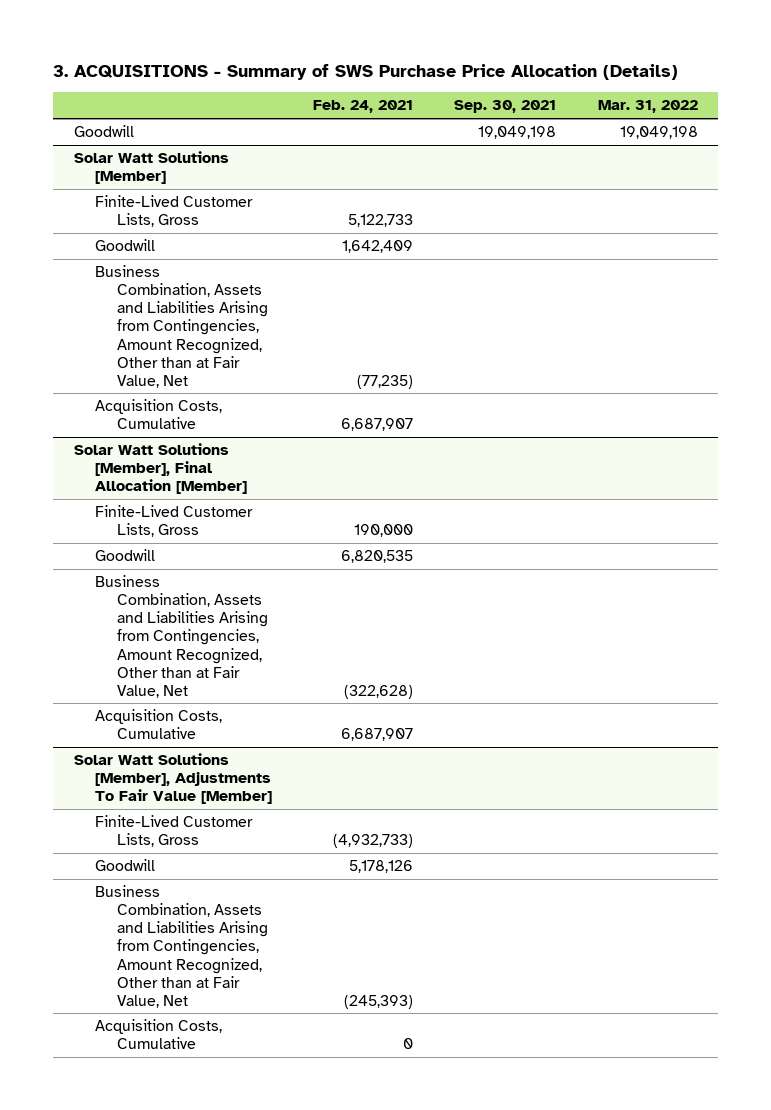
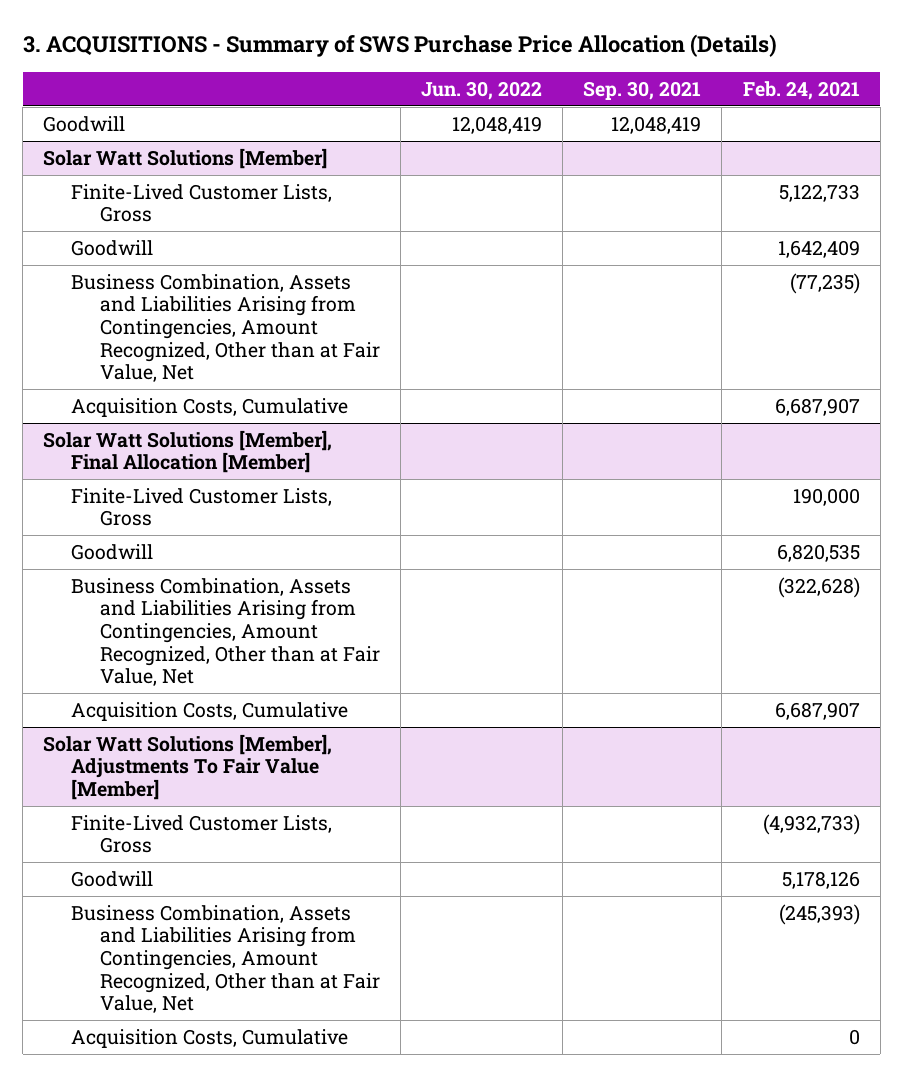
- | Feb. 24, 2021 | Sep. 30, 2021 | Mar. 31, 2022
+ | Jun. 30, 2022 | Sep. 30, 2021 | Feb. 24, 2021
- Goodwill | | 19,049,198 | 19,049,198
+ Goodwill | 12,048,419 | 12,048,419 |

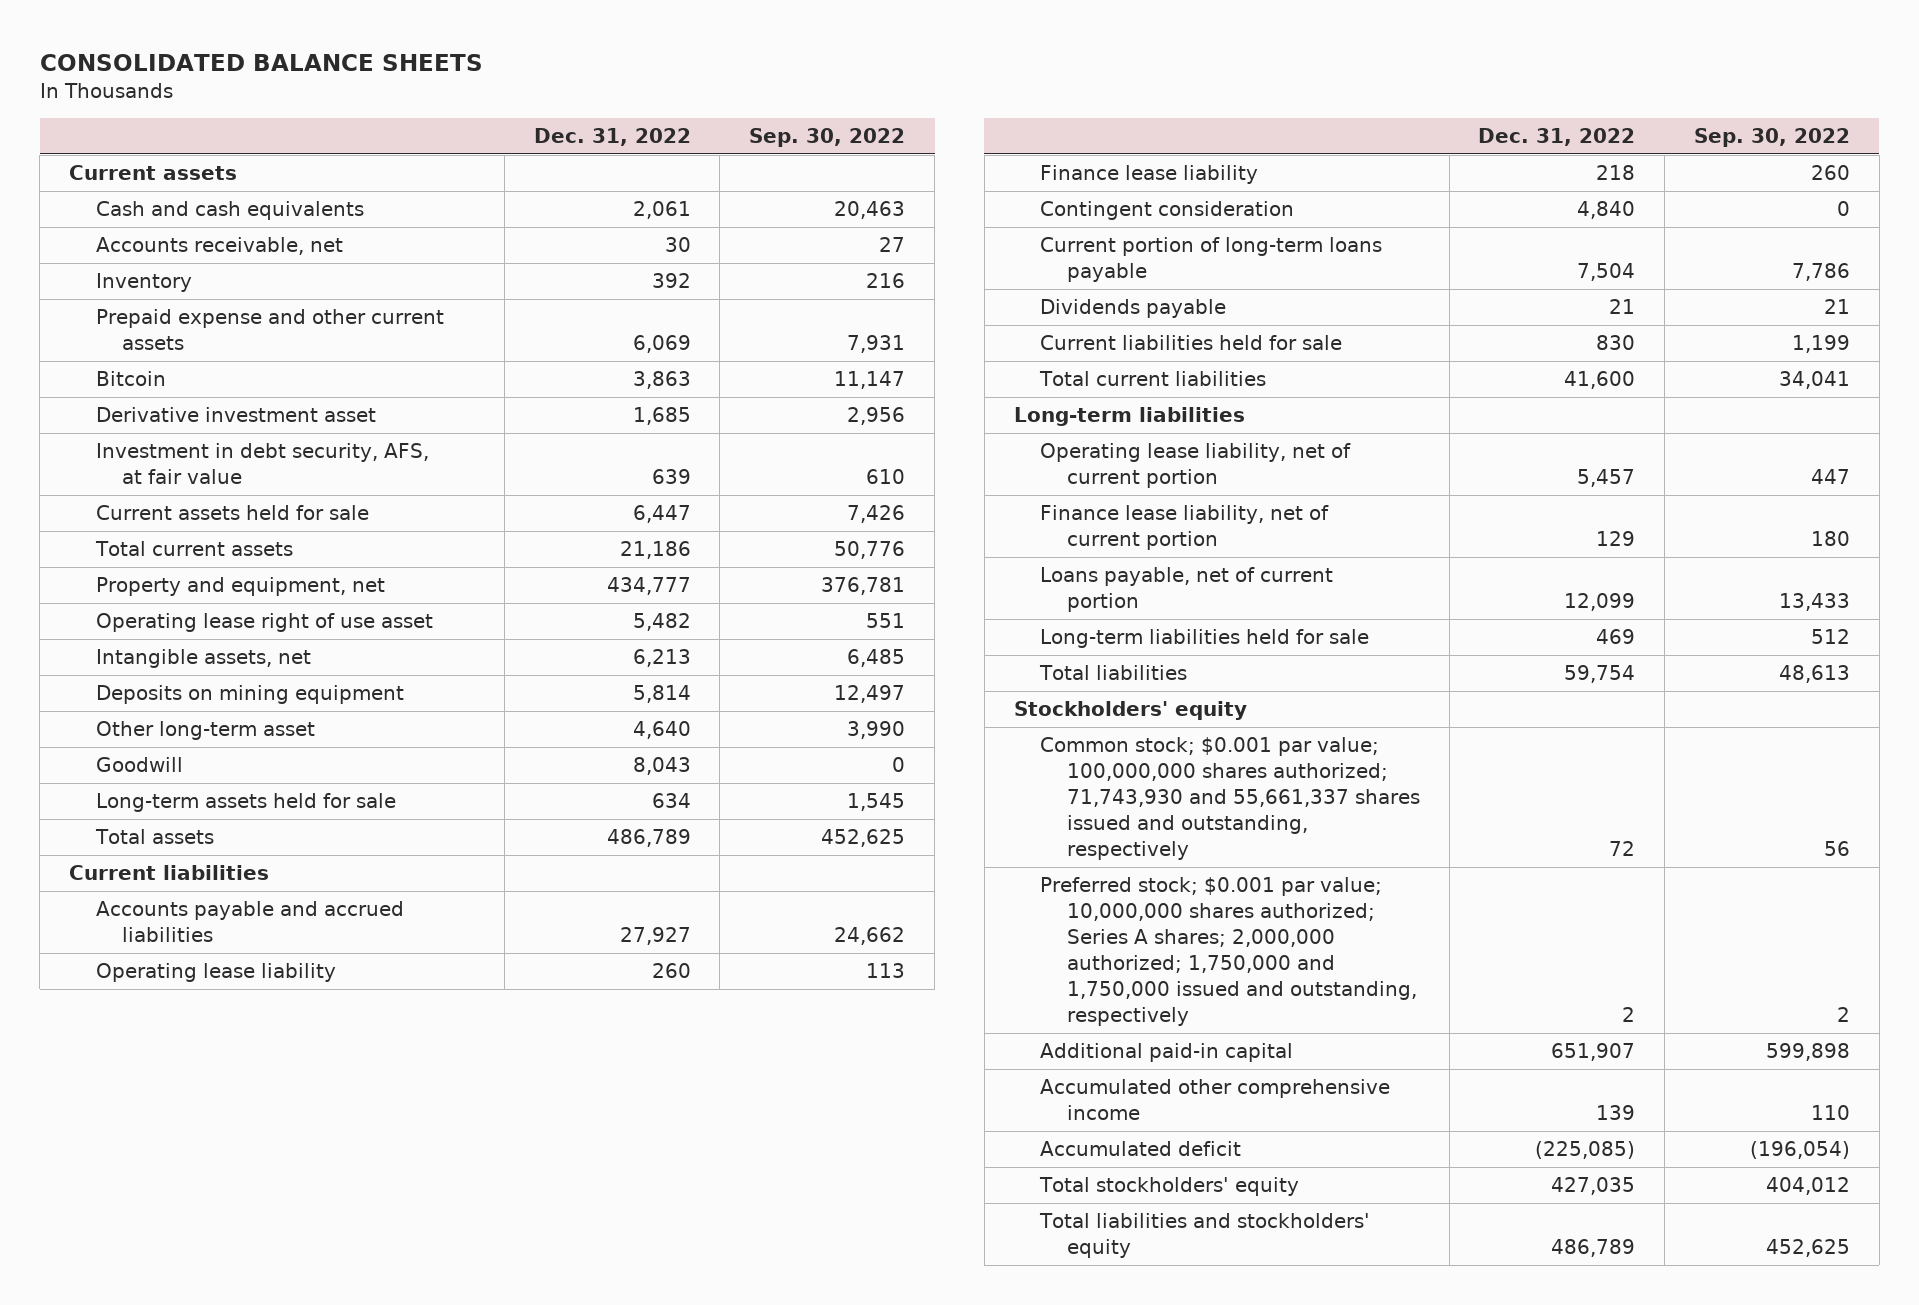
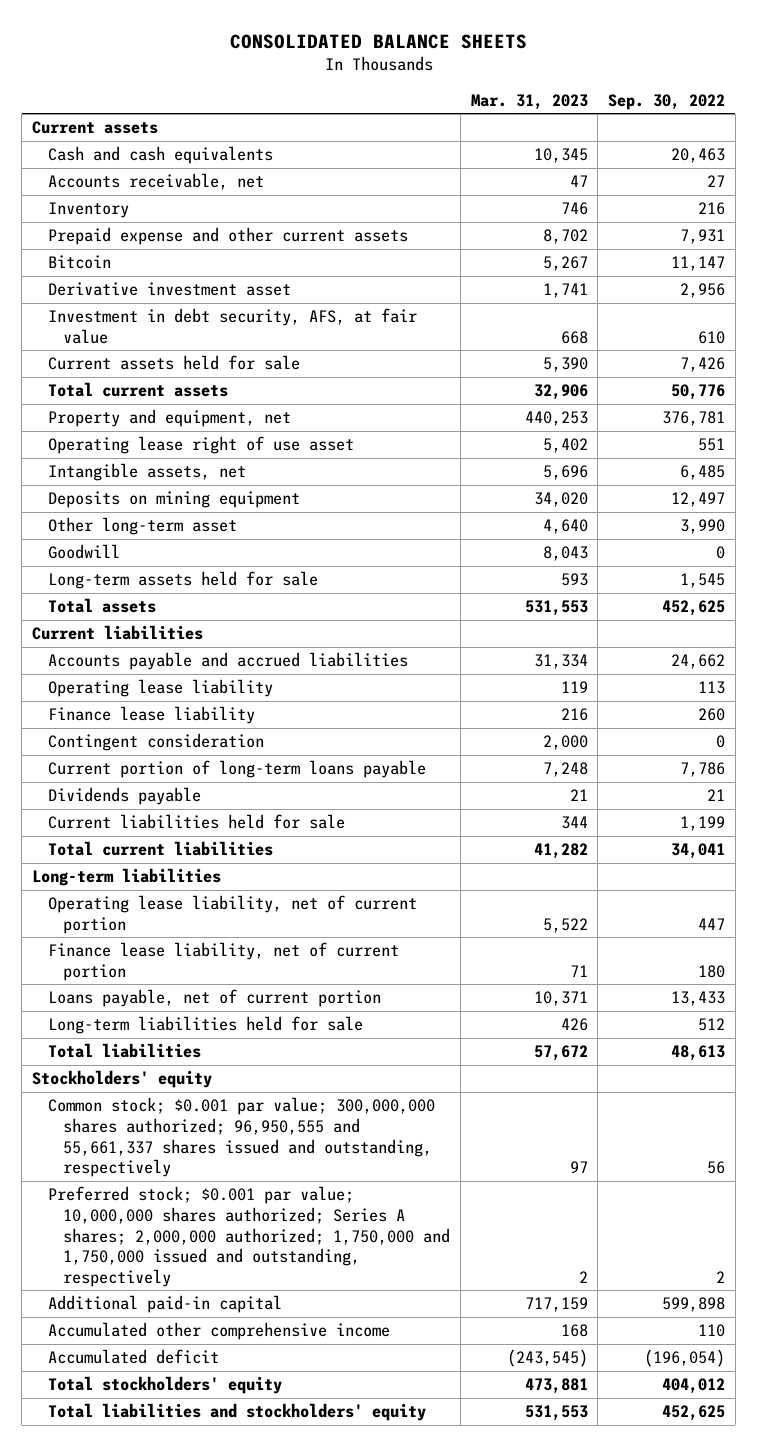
- | Dec. 31, 2022 | Sep. 30, 2022
+ | Mar. 31, 2023 | Sep. 30, 2022
- Common stock; $0.001 par value; 100,000,000 shares authorized; 71,743,930 and 55,661,337 shares issued and outstanding, respectively | 72 | 56
+ Common stock; $0.001 par value; 300,000,000 shares authorized; 96,950,555 and 55,661,337 shares issued and outstanding, respectively | 97 | 56

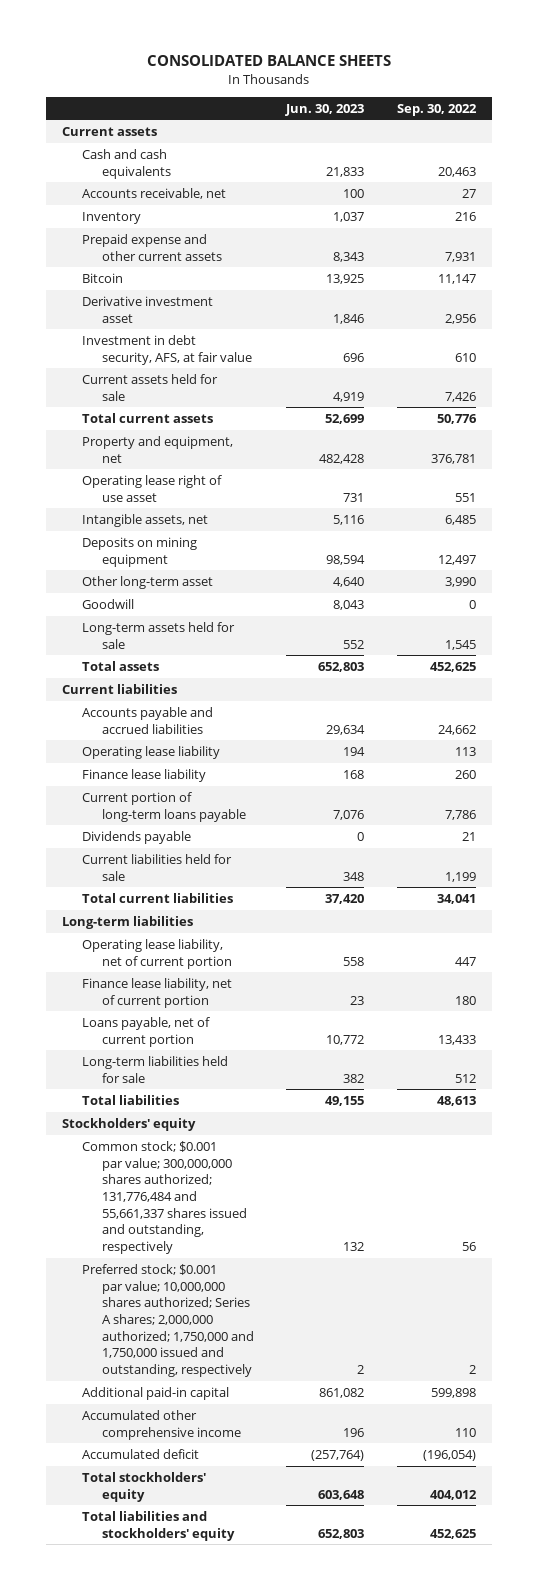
- | Mar. 31, 2023 | Sep. 30, 2022
+ | Jun. 30, 2023 | Sep. 30, 2022
- Contingent consideration | 2,000 | 0
- Common stock; $0.001 par value; 300,000,000 shares authorized; 96,950,555 and 55,661,337 shares issued and outstanding, respectively | 97 | 56
+ Common stock; $0.001 par value; 300,000,000 shares authorized; 131,776,484 and 55,661,337 shares issued and outstanding, respectively | 132 | 56

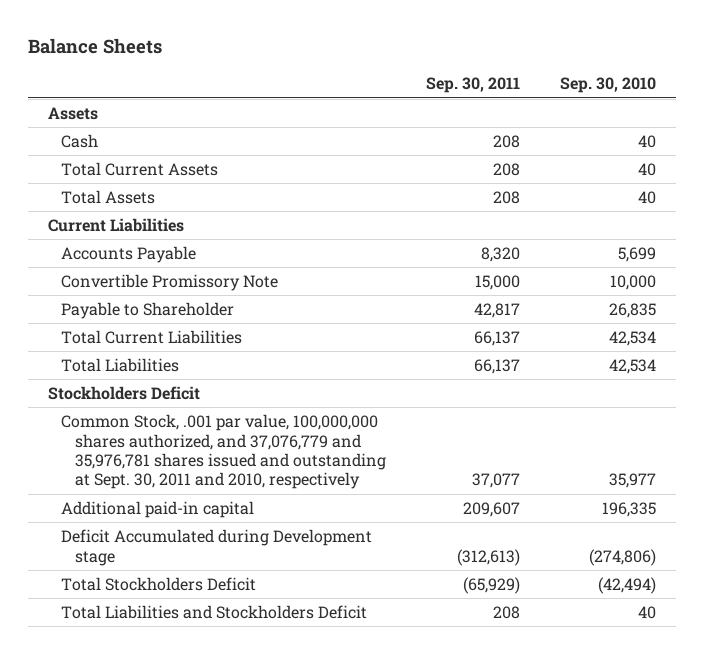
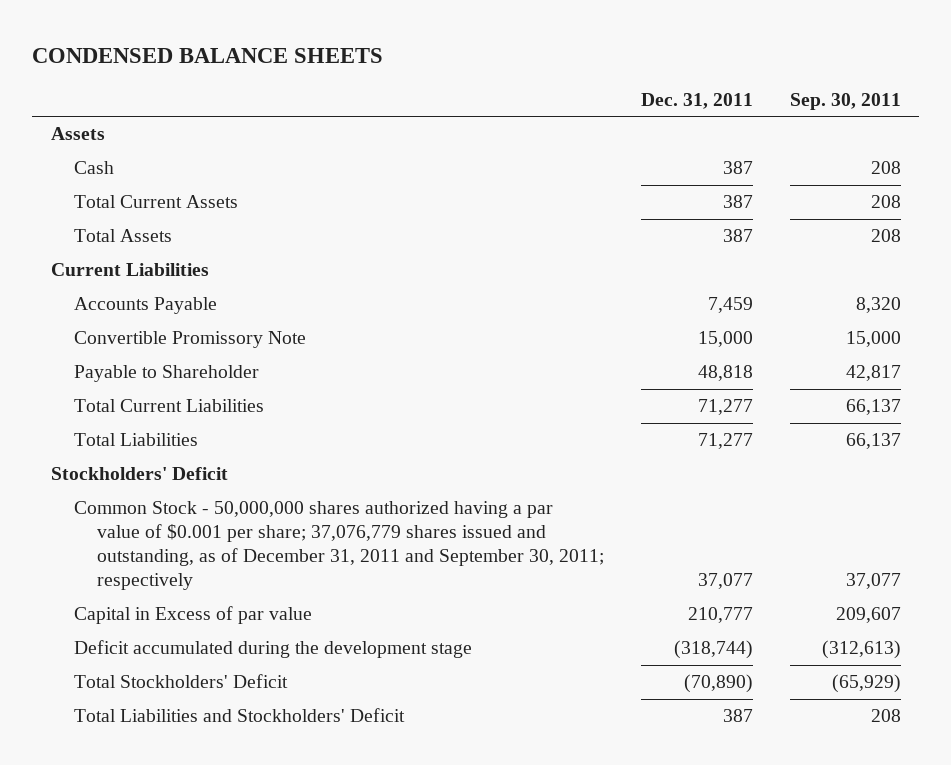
- Balance Sheets
+ CONDENSED BALANCE SHEETS
- | Sep. 30, 2011 | Sep. 30, 2010
+ | Dec. 31, 2011 | Sep. 30, 2011
- Stockholders Deficit
- Common Stock, .001 par value, 100,000,000 shares authorized, and 37,076,779 and 35,976,781 shares issued and outstanding at Sept. 30, 2011 and 2010, respectively | 37,077 | 35,977
- Additional paid-in capital | 209,607 | 196,335
- Deficit Accumulated during Development stage | (312,613) | (274,806)
- Total Stockholders Deficit | (65,929) | (42,494)
- Total Liabilities and Stockholders Deficit | 208 | 40
+ Stockholders' Deficit
+ Common Stock - 50,000,000 shares authorized having a par value of $0.001 per share; 37,076,779 shares issued and outstanding, as of December 31, 2011 and September 30, 2011; respectively | 37,077 | 37,077
+ Capital in Excess of par value | 210,777 | 209,607
+ Deficit accumulated during the development stage | (318,744) | (312,613)
+ Total Stockholders' Deficit | (70,890) | (65,929)
+ Total Liabilities and Stockholders' Deficit | 387 | 208

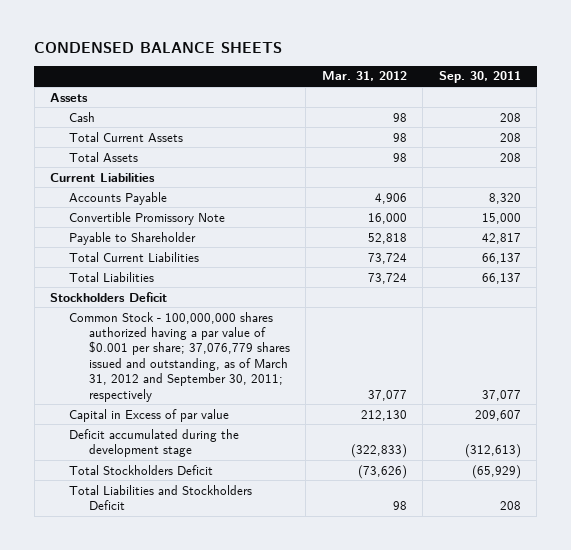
- | Dec. 31, 2011 | Sep. 30, 2011
+ | Mar. 31, 2012 | Sep. 30, 2011
- Stockholders' Deficit
- Common Stock - 50,000,000 shares authorized having a par value of $0.001 per share; 37,076,779 shares issued and outstanding, as of December 31, 2011 and September 30, 2011; respectively | 37,077 | 37,077
+ Stockholders Deficit
+ Common Stock - 100,000,000 shares authorized having a par value of $0.001 per share; 37,076,779 shares issued and outstanding, as of March 31, 2012 and September 30, 2011; respectively | 37,077 | 37,077
- Total Stockholders' Deficit | (70,890) | (65,929)
- Total Liabilities and Stockholders' Deficit | 387 | 208
+ Total Stockholders Deficit | (73,626) | (65,929)
+ Total Liabilities and Stockholders Deficit | 98 | 208

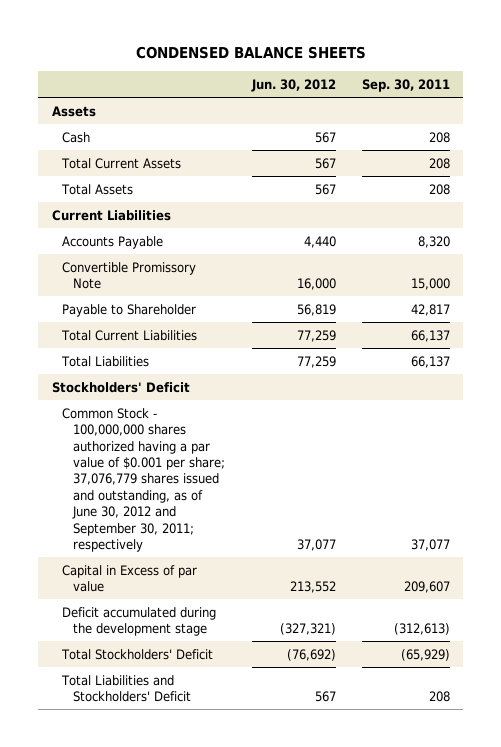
- | Mar. 31, 2012 | Sep. 30, 2011
+ | Jun. 30, 2012 | Sep. 30, 2011
- Stockholders Deficit
- Common Stock - 100,000,000 shares authorized having a par value of $0.001 per share; 37,076,779 shares issued and outstanding, as of March 31, 2012 and September 30, 2011; respectively | 37,077 | 37,077
+ Stockholders' Deficit
+ Common Stock - 100,000,000 shares authorized having a par value of $0.001 per share; 37,076,779 shares issued and outstanding, as of June 30, 2012 and September 30, 2011; respectively | 37,077 | 37,077
- Total Stockholders Deficit | (73,626) | (65,929)
- Total Liabilities and Stockholders Deficit | 98 | 208
+ Total Stockholders' Deficit | (76,692) | (65,929)
+ Total Liabilities and Stockholders' Deficit | 567 | 208

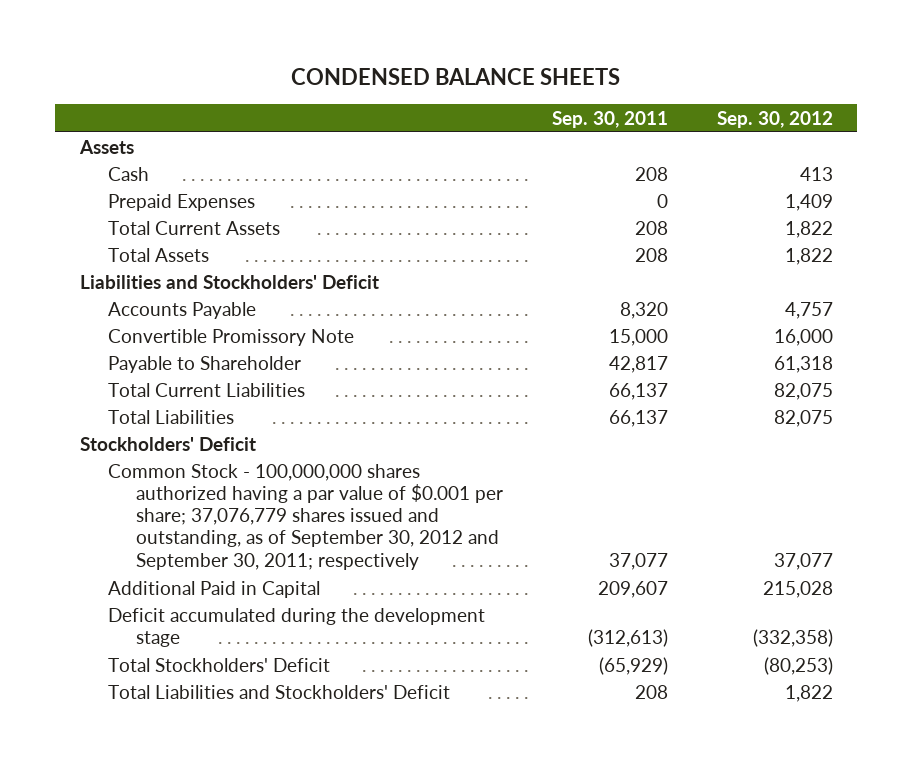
- | Jun. 30, 2012 | Sep. 30, 2011
+ | Sep. 30, 2011 | Sep. 30, 2012
+ Prepaid Expenses | 0 | 1,409
- Current Liabilities
+ Liabilities and Stockholders' Deficit
- Common Stock - 100,000,000 shares authorized having a par value of $0.001 per share; 37,076,779 shares issued and outstanding, as of June 30, 2012 and September 30, 2011; respectively | 37,077 | 37,077
- Capital in Excess of par value | 213,552 | 209,607
+ Common Stock - 100,000,000 shares authorized having a par value of $0.001 per share; 37,076,779 shares issued and outstanding, as of September 30, 2012 and September 30, 2011; respectively | 37,077 | 37,077
+ Additional Paid in Capital | 209,607 | 215,028

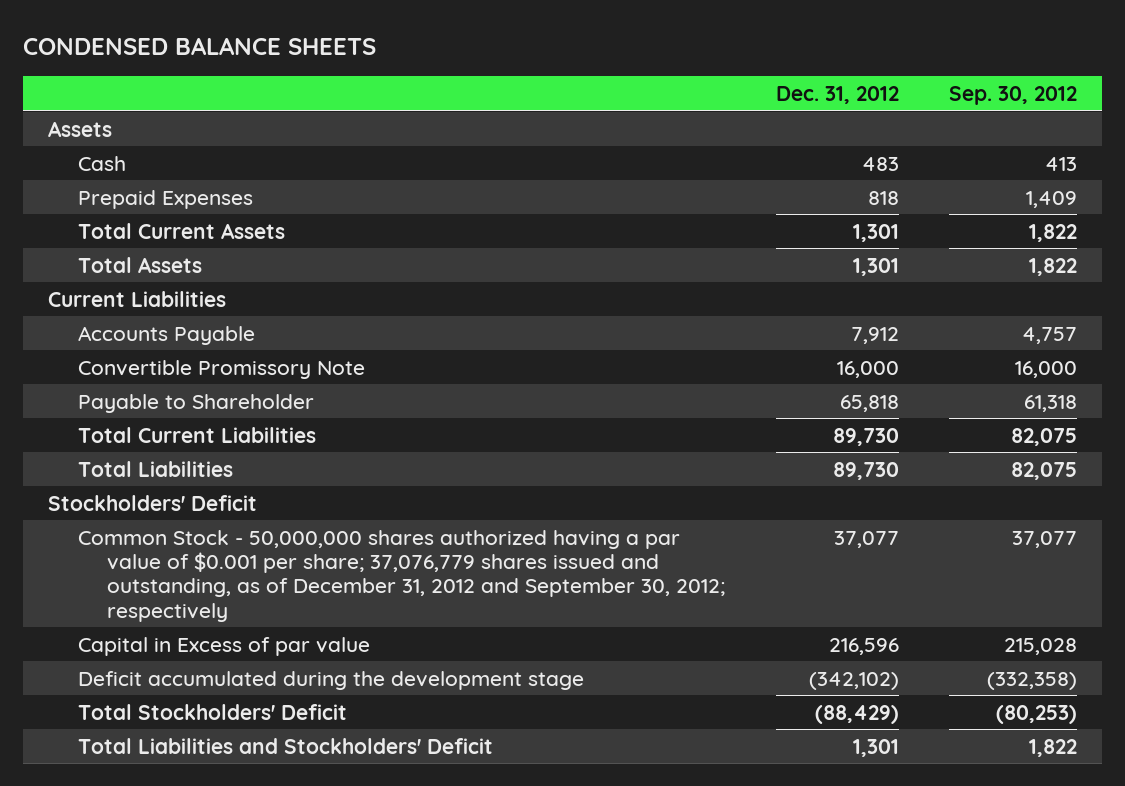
- | Sep. 30, 2011 | Sep. 30, 2012
+ | Dec. 31, 2012 | Sep. 30, 2012
- Liabilities and Stockholders' Deficit
+ Current Liabilities
- Common Stock - 100,000,000 shares authorized having a par value of $0.001 per share; 37,076,779 shares issued and outstanding, as of September 30, 2012 and September 30, 2011; respectively | 37,077 | 37,077
- Additional Paid in Capital | 209,607 | 215,028
+ Common Stock - 50,000,000 shares authorized having a par value of $0.001 per share; 37,076,779 shares issued and outstanding, as of December 31, 2012 and September 30, 2012; respectively | 37,077 | 37,077
+ Capital in Excess of par value | 216,596 | 215,028

